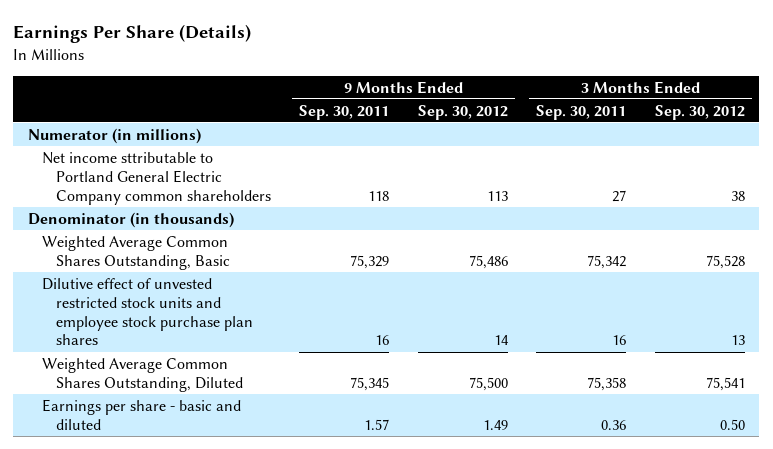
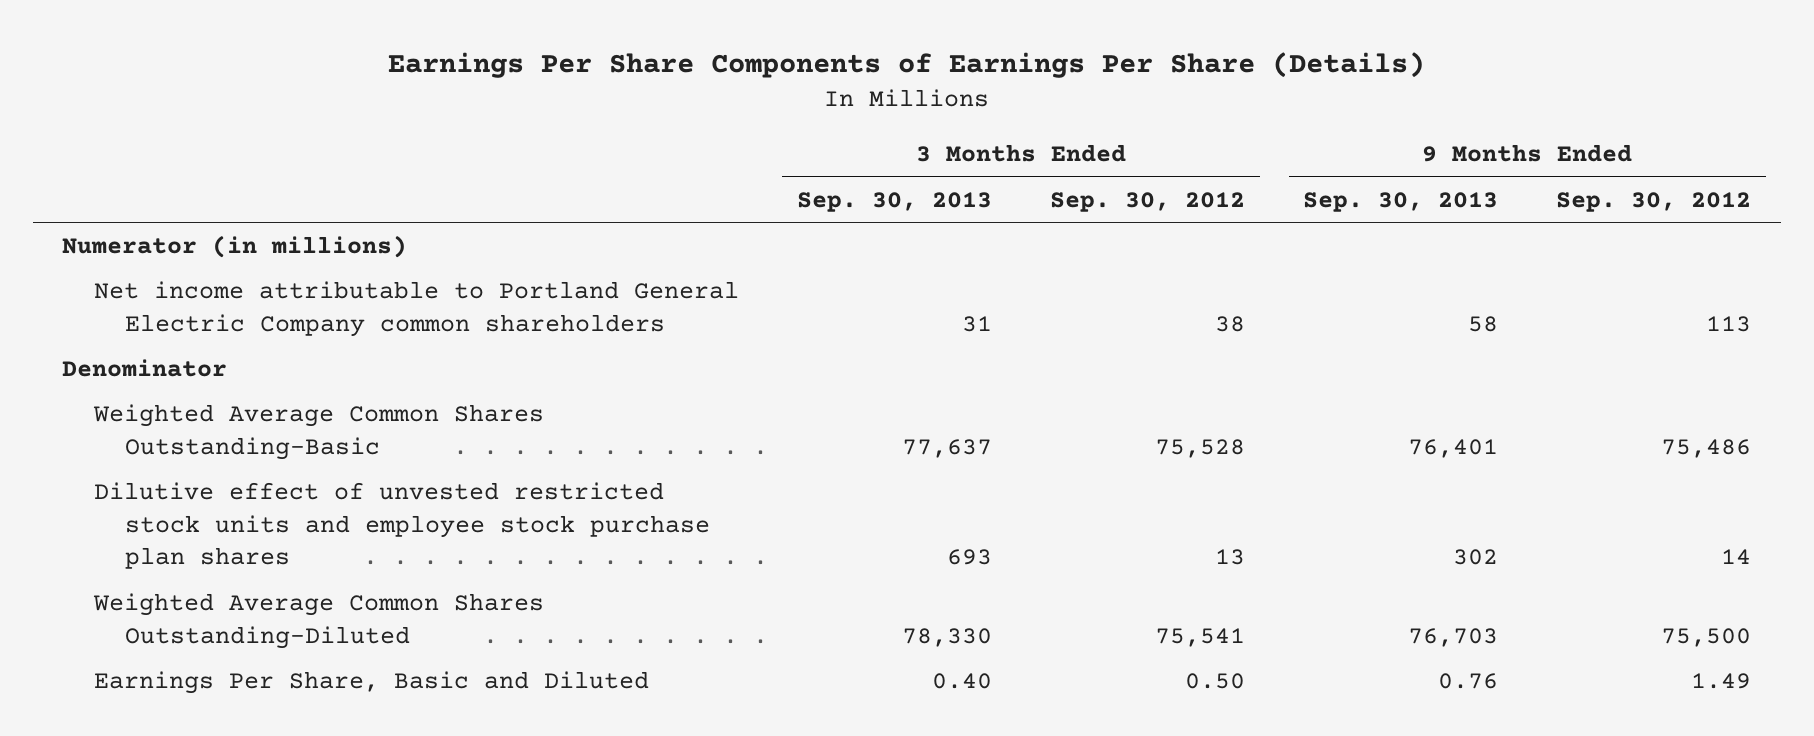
- Earnings Per Share (Details)
+ Earnings Per Share Components of Earnings Per Share (Details)
- | 9 Months Ended Sep. 30, 2011 | 9 Months Ended Sep. 30, 2012 | 3 Months Ended Sep. 30, 2011 | 3 Months Ended Sep. 30, 2012
+ | 3 Months Ended Sep. 30, 2013 | 3 Months Ended Sep. 30, 2012 | 9 Months Ended Sep. 30, 2013 | 9 Months Ended Sep. 30, 2012
- Net income sttributable to Portland General Electric Company common shareholders | 118 | 113 | 27 | 38
- Denominator (in thousands)
- Weighted Average Common Shares Outstanding, Basic | 75,329 | 75,486 | 75,342 | 75,528
+ Net income attributable to Portland General Electric Company common shareholders | 31 | 38 | 58 | 113
+ Denominator
+ Weighted Average Common Shares Outstanding-Basic | 77,637 | 75,528 | 76,401 | 75,486
- Weighted Average Common Shares Outstanding, Diluted | 75,345 | 75,500 | 75,358 | 75,541
- Earnings per share - basic and diluted | 1.57 | 1.49 | 0.36 | 0.50
+ Weighted Average Common Shares Outstanding-Diluted | 78,330 | 75,541 | 76,703 | 75,500
+ Earnings Per Share, Basic and Diluted | 0.40 | 0.50 | 0.76 | 1.49

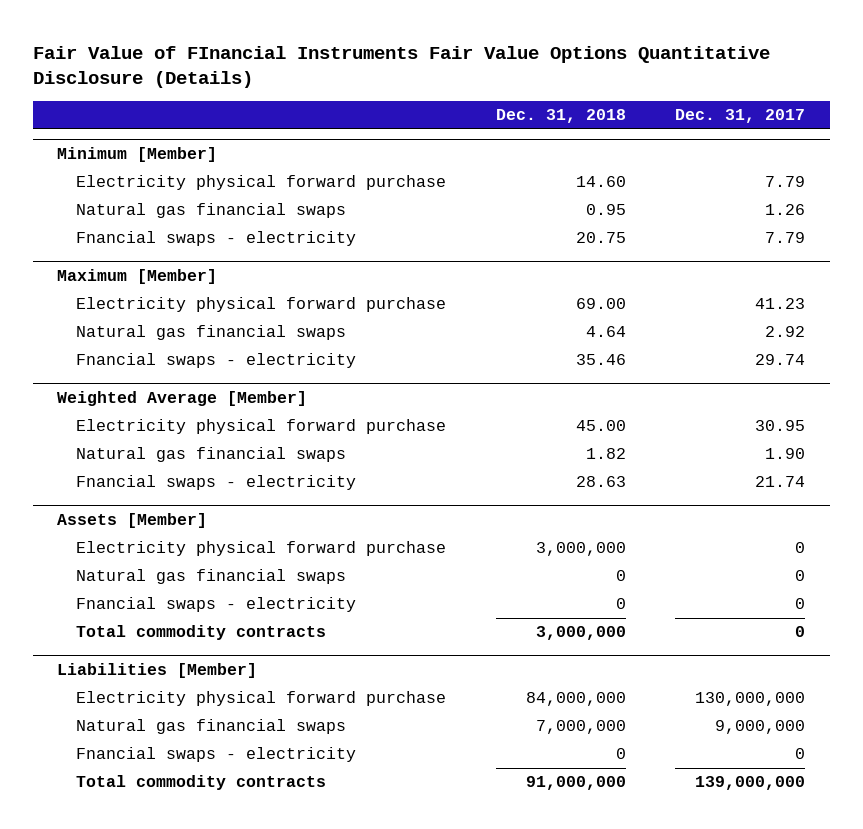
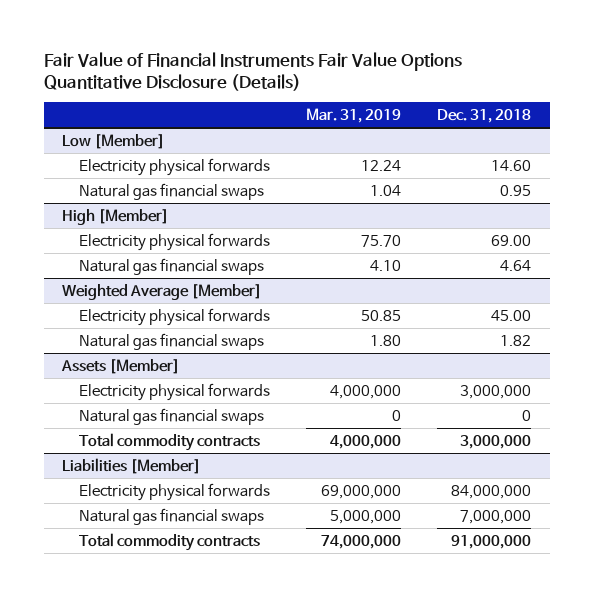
- Fair Value of FInancial Instruments Fair Value Options Quantitative Disclosure (Details)
+ Fair Value of Financial Instruments Fair Value Options Quantitative Disclosure (Details)
- | Dec. 31, 2018 | Dec. 31, 2017
+ | Mar. 31, 2019 | Dec. 31, 2018
- Minimum [Member]
- Electricity physical forward purchase | 14.60 | 7.79
+ Low [Member]
+ Electricity physical forwards | 12.24 | 14.60
- Fnancial swaps - electricity | 20.75 | 7.79
- Maximum [Member]
- Electricity physical forward purchase | 69.00 | 41.23
+ High [Member]
+ Electricity physical forwards | 75.70 | 69.00
- Fnancial swaps - electricity | 35.46 | 29.74
@ Weighted Average [Member]
- Electricity physical forward purchase | 45.00 | 30.95
+ Electricity physical forwards | 50.85 | 45.00
- Fnancial swaps - electricity | 28.63 | 21.74
@ Assets [Member]
- Electricity physical forward purchase | 3,000,000 | 0
+ Electricity physical forwards | 4,000,000 | 3,000,000
- Fnancial swaps - electricity | 0 | 0
@ Liabilities [Member]
- Electricity physical forward purchase | 84,000,000 | 130,000,000
+ Electricity physical forwards | 69,000,000 | 84,000,000
- Fnancial swaps - electricity | 0 | 0

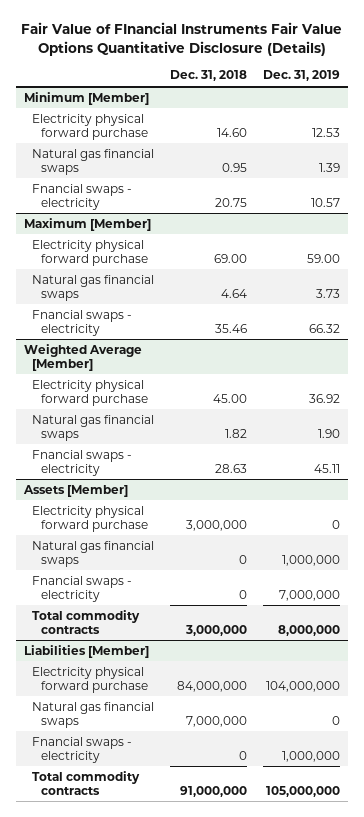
- Fair Value of Financial Instruments Fair Value Options Quantitative Disclosure (Details)
+ Fair Value of FInancial Instruments Fair Value Options Quantitative Disclosure (Details)
- | Mar. 31, 2019 | Dec. 31, 2018
+ | Dec. 31, 2018 | Dec. 31, 2019
- Low [Member]
- Electricity physical forwards | 12.24 | 14.60
+ Minimum [Member]
+ Electricity physical forward purchase | 14.60 | 12.53
- High [Member]
- Electricity physical forwards | 75.70 | 69.00
+ Fnancial swaps - electricity | 20.75 | 10.57
+ Maximum [Member]
+ Electricity physical forward purchase | 69.00 | 59.00
+ Fnancial swaps - electricity | 35.46 | 66.32
@ Weighted Average [Member]
- Electricity physical forwards | 50.85 | 45.00
+ Electricity physical forward purchase | 45.00 | 36.92
+ Fnancial swaps - electricity | 28.63 | 45.11
@ Assets [Member]
- Electricity physical forwards | 4,000,000 | 3,000,000
+ Electricity physical forward purchase | 3,000,000 | 0
+ Fnancial swaps - electricity | 0 | 7,000,000
@ Liabilities [Member]
- Electricity physical forwards | 69,000,000 | 84,000,000
+ Electricity physical forward purchase | 84,000,000 | 104,000,000
+ Fnancial swaps - electricity | 0 | 1,000,000

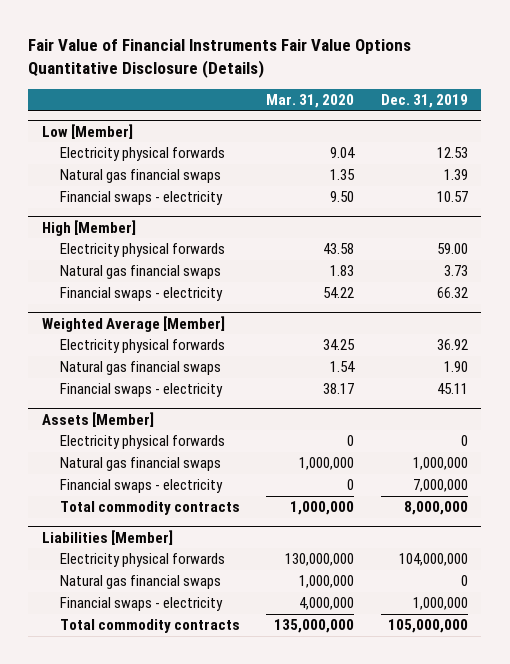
- Fair Value of FInancial Instruments Fair Value Options Quantitative Disclosure (Details)
+ Fair Value of Financial Instruments Fair Value Options Quantitative Disclosure (Details)
- | Dec. 31, 2018 | Dec. 31, 2019
+ | Mar. 31, 2020 | Dec. 31, 2019
- Minimum [Member]
- Electricity physical forward purchase | 14.60 | 12.53
+ Low [Member]
+ Electricity physical forwards | 9.04 | 12.53
- Fnancial swaps - electricity | 20.75 | 10.57
- Maximum [Member]
- Electricity physical forward purchase | 69.00 | 59.00
+ Financial swaps - electricity | 9.50 | 10.57
+ High [Member]
+ Electricity physical forwards | 43.58 | 59.00
- Fnancial swaps - electricity | 35.46 | 66.32
+ Financial swaps - electricity | 54.22 | 66.32
@ Weighted Average [Member]
- Electricity physical forward purchase | 45.00 | 36.92
+ Electricity physical forwards | 34.25 | 36.92
- Fnancial swaps - electricity | 28.63 | 45.11
+ Financial swaps - electricity | 38.17 | 45.11
@ Assets [Member]
- Electricity physical forward purchase | 3,000,000 | 0
+ Electricity physical forwards | 0 | 0
- Fnancial swaps - electricity | 0 | 7,000,000
+ Financial swaps - electricity | 0 | 7,000,000
@ Liabilities [Member]
- Electricity physical forward purchase | 84,000,000 | 104,000,000
+ Electricity physical forwards | 130,000,000 | 104,000,000
- Fnancial swaps - electricity | 0 | 1,000,000
+ Financial swaps - electricity | 4,000,000 | 1,000,000

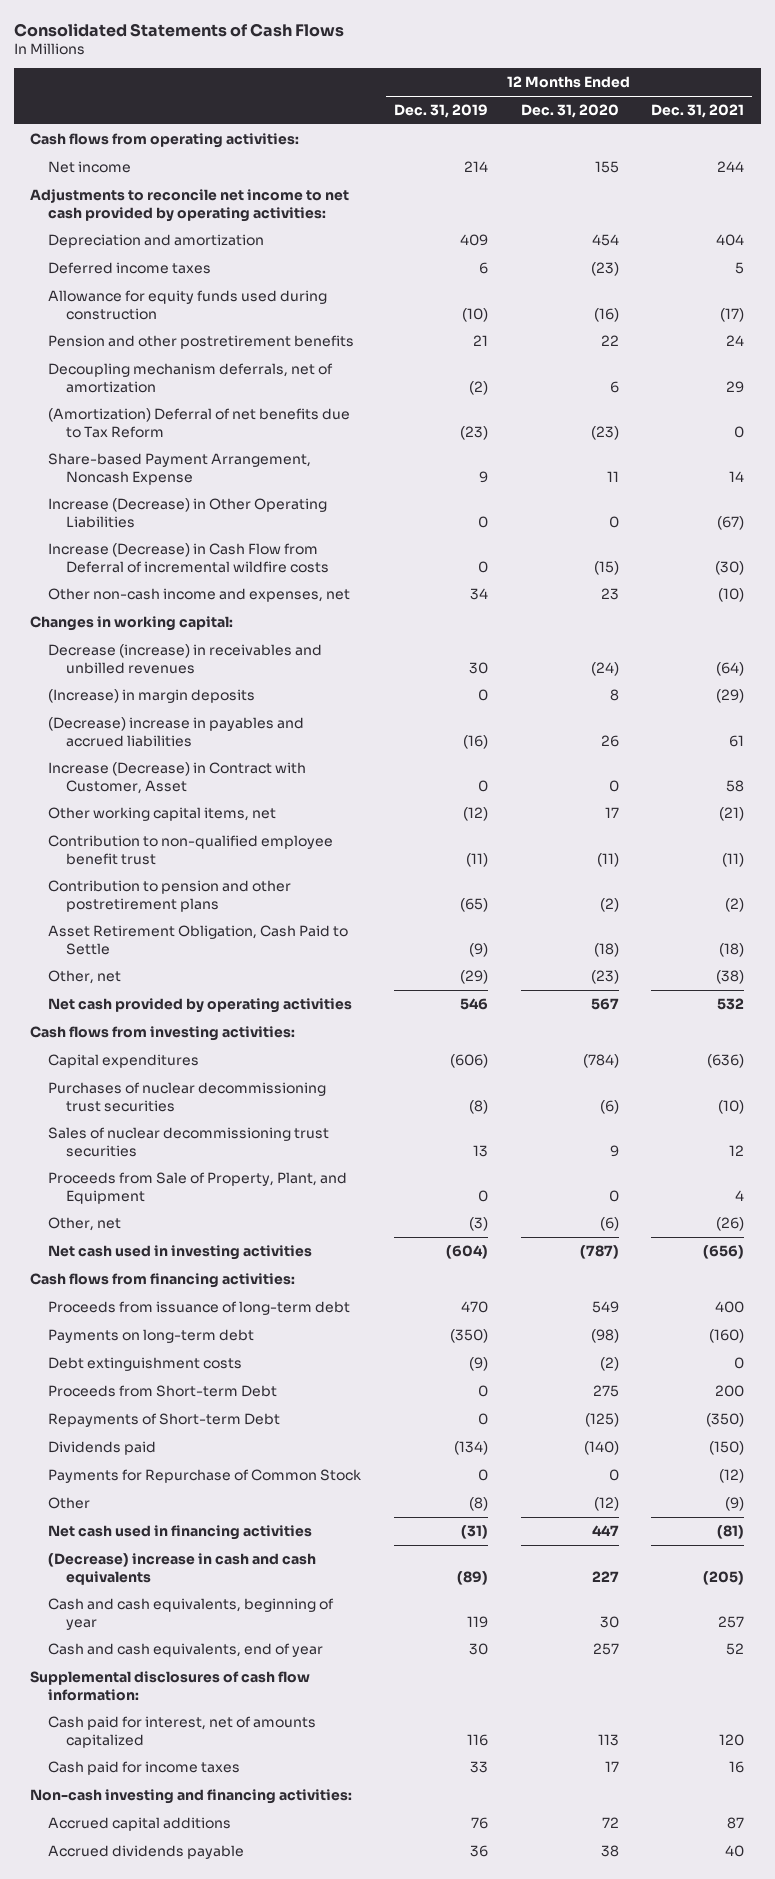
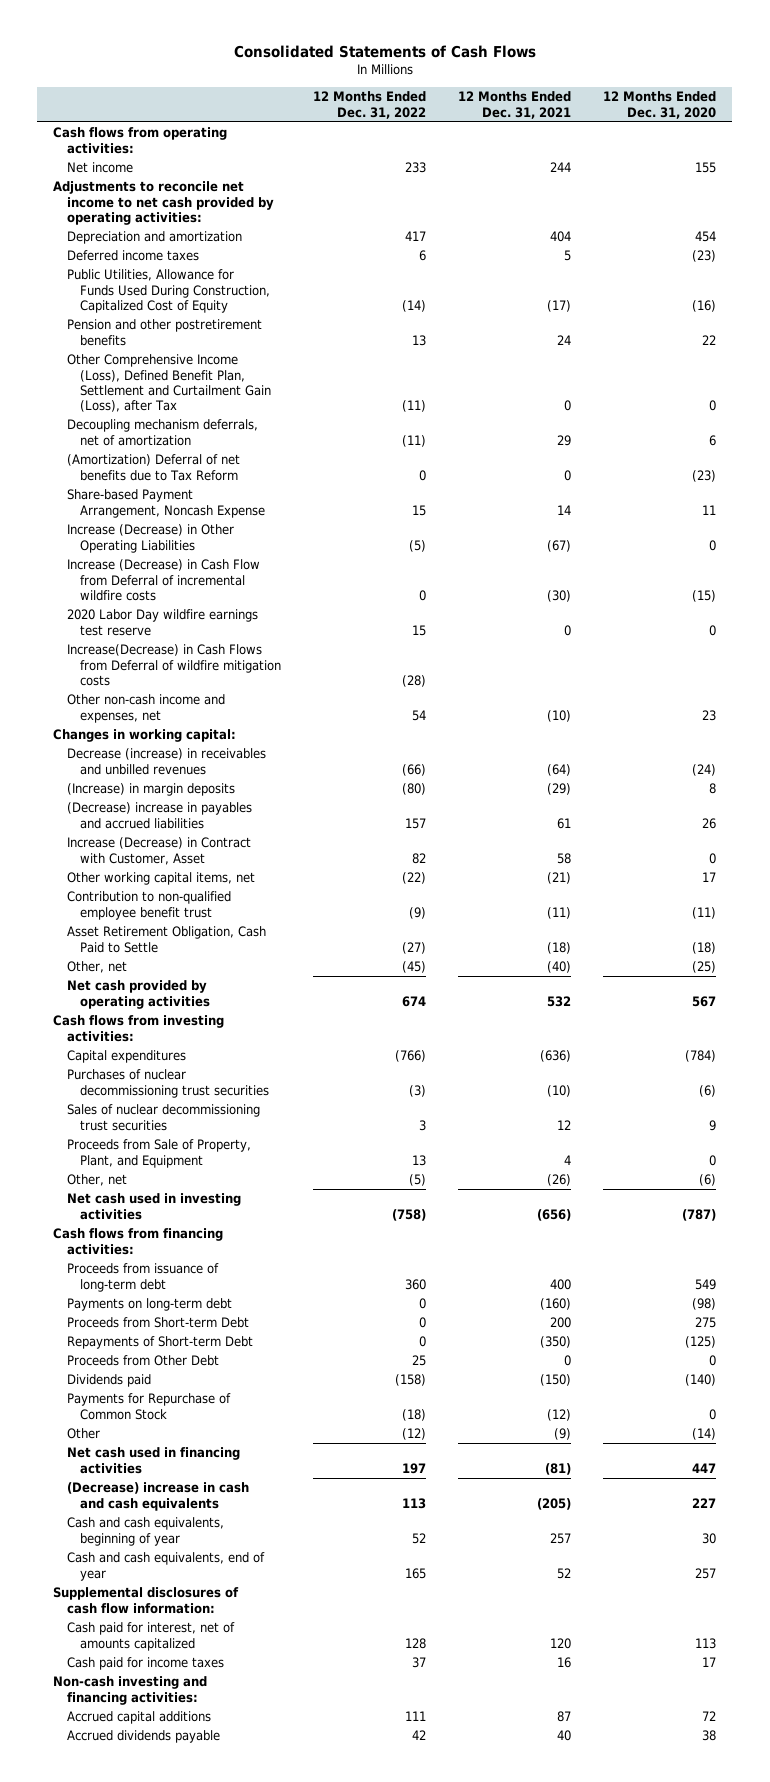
- | 12 Months Ended Dec. 31, 2019 | 12 Months Ended Dec. 31, 2020 | 12 Months Ended Dec. 31, 2021
+ | 12 Months Ended Dec. 31, 2022 | 12 Months Ended Dec. 31, 2021 | 12 Months Ended Dec. 31, 2020
- Allowance for equity funds used during construction | (10) | (16) | (17)
+ Public Utilities, Allowance for Funds Used During Construction, Capitalized Cost of Equity | (14) | (17) | (16)
+ Other Comprehensive Income (Loss), Defined Benefit Plan, Settlement and Curtailment Gain (Loss), after Tax | (11) | 0 | 0
+ 2020 Labor Day wildfire earnings test reserve | 15 | 0 | 0
+ Increase(Decrease) in Cash Flows from Deferral of wildfire mitigation costs | (28) | |
- Contribution to pension and other postretirement plans | (65) | (2) | (2)
- Other, net | (29) | (23) | (38)
+ Other, net | (45) | (40) | (25)
- Debt extinguishment costs | (9) | (2) | 0
+ Proceeds from Other Debt | 25 | 0 | 0
- Other | (8) | (12) | (9)
+ Other | (12) | (9) | (14)

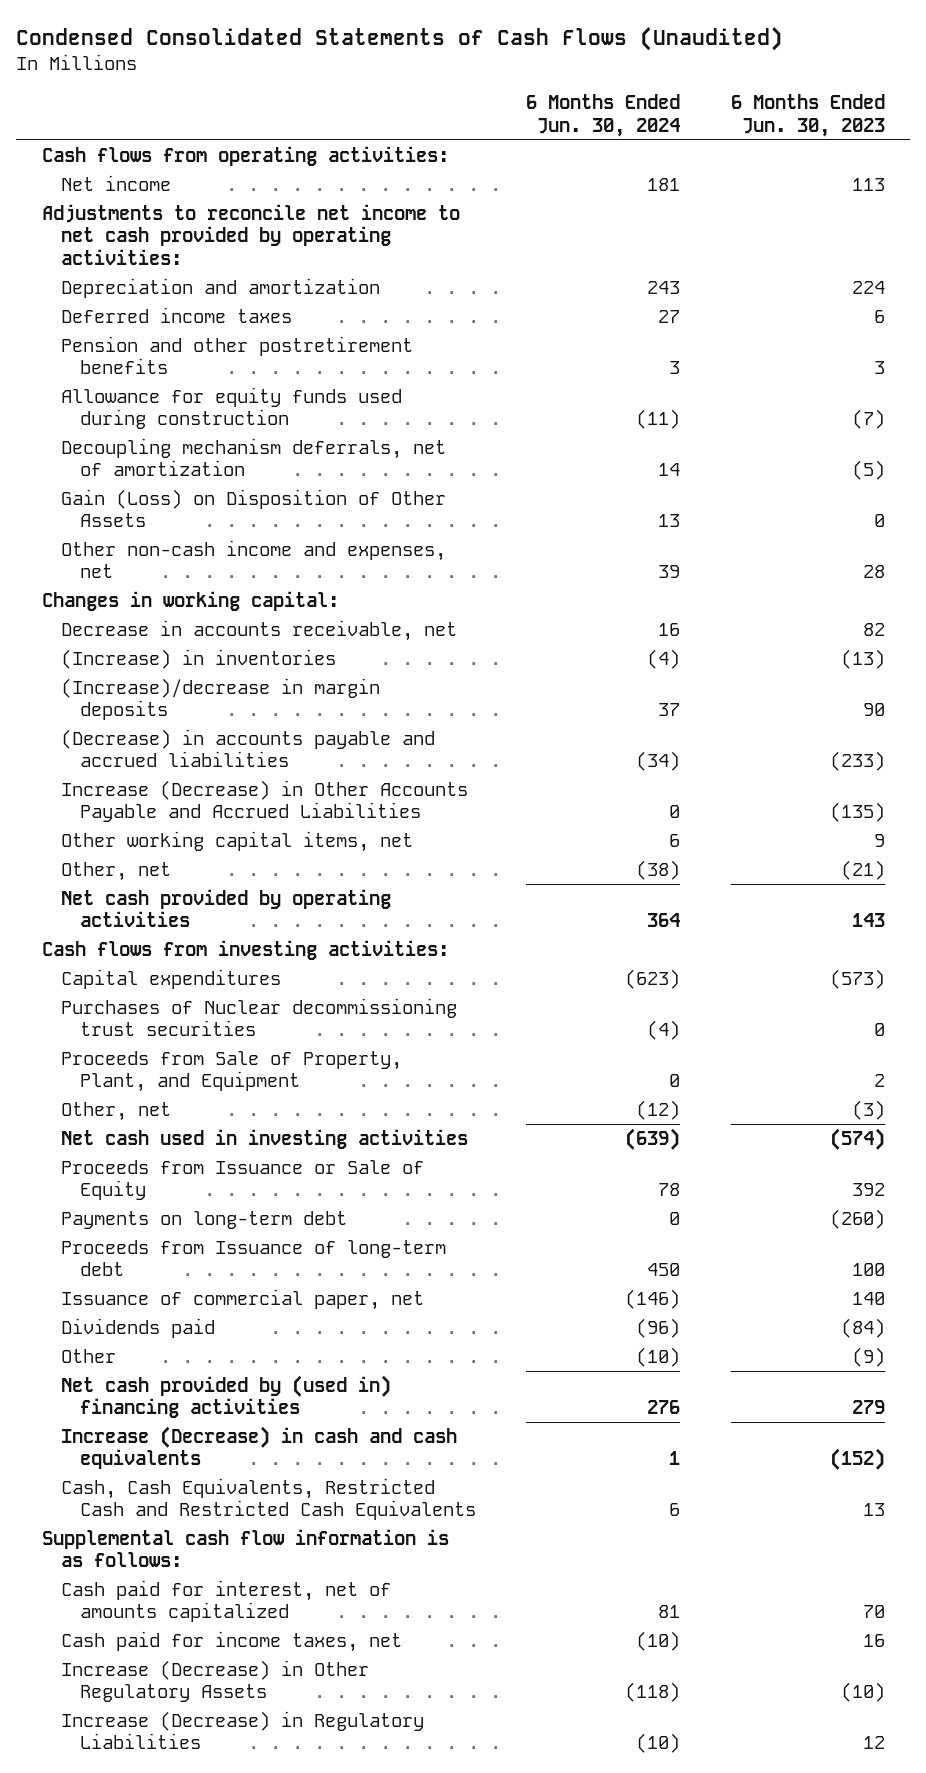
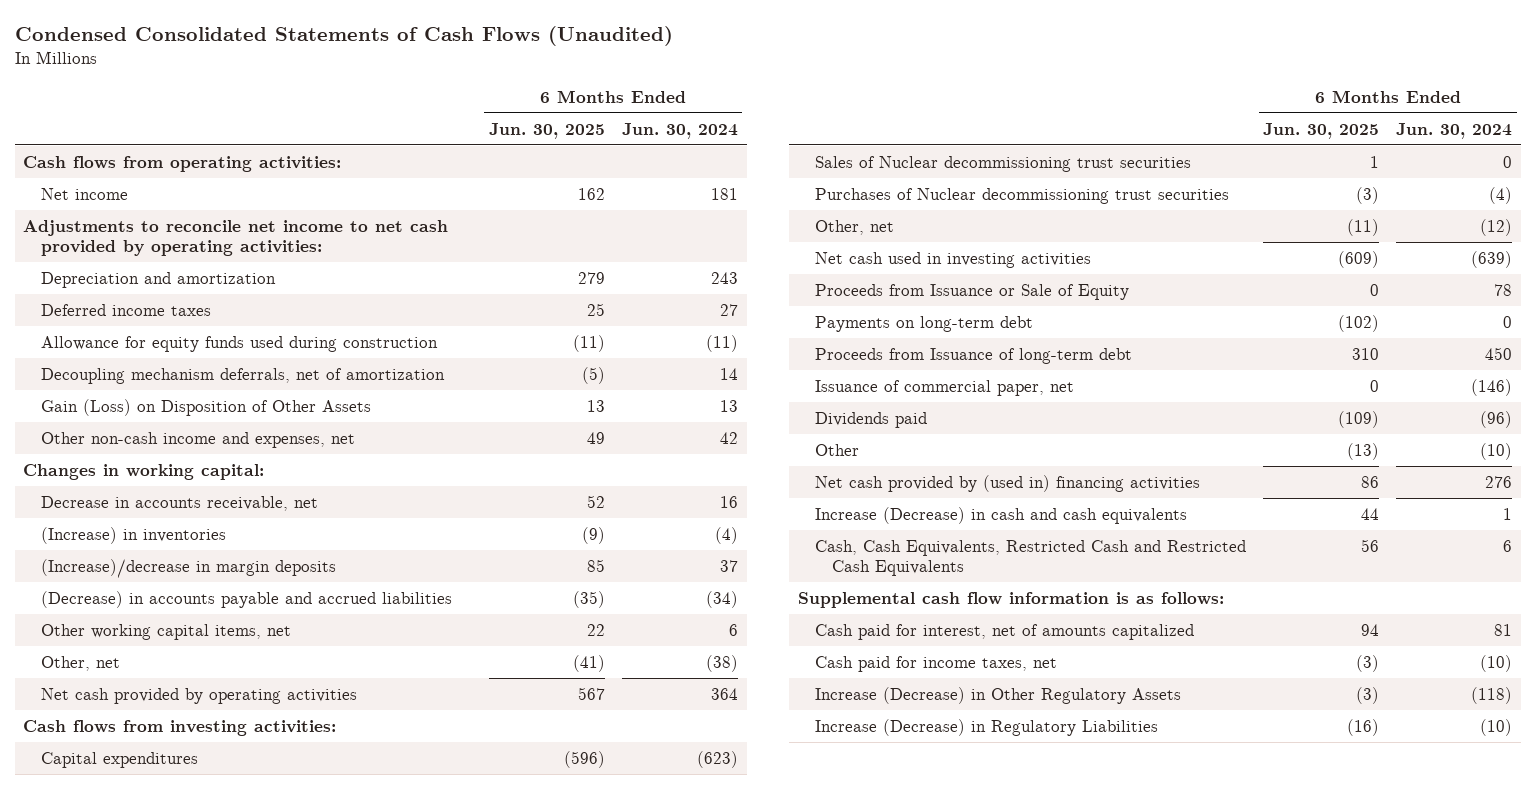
- | 6 Months Ended Jun. 30, 2024 | 6 Months Ended Jun. 30, 2023
+ | 6 Months Ended Jun. 30, 2025 | 6 Months Ended Jun. 30, 2024
- Pension and other postretirement benefits | 3 | 3
- Other non-cash income and expenses, net | 39 | 28
+ Other non-cash income and expenses, net | 49 | 42
- Increase (Decrease) in Other Accounts Payable and Accrued Liabilities | 0 | (135)
+ Sales of Nuclear decommissioning trust securities | 1 | 0
- Proceeds from Sale of Property, Plant, and Equipment | 0 | 2

